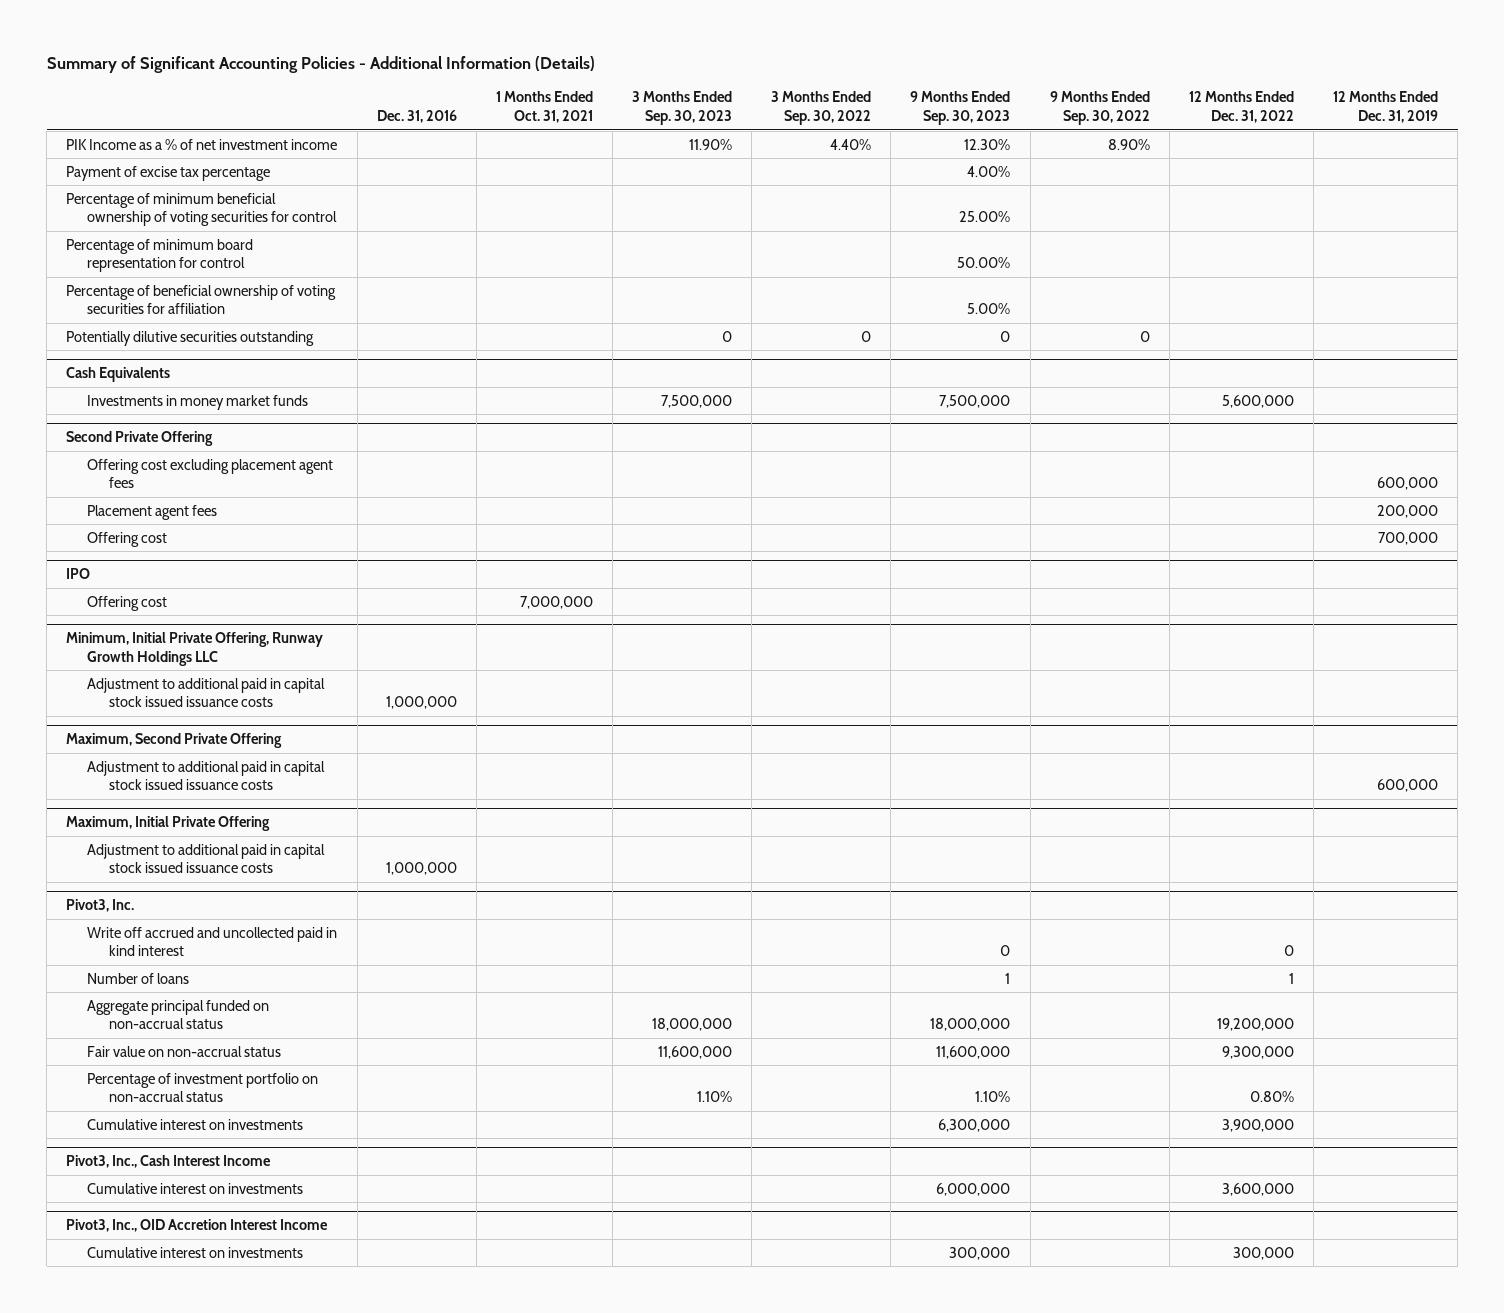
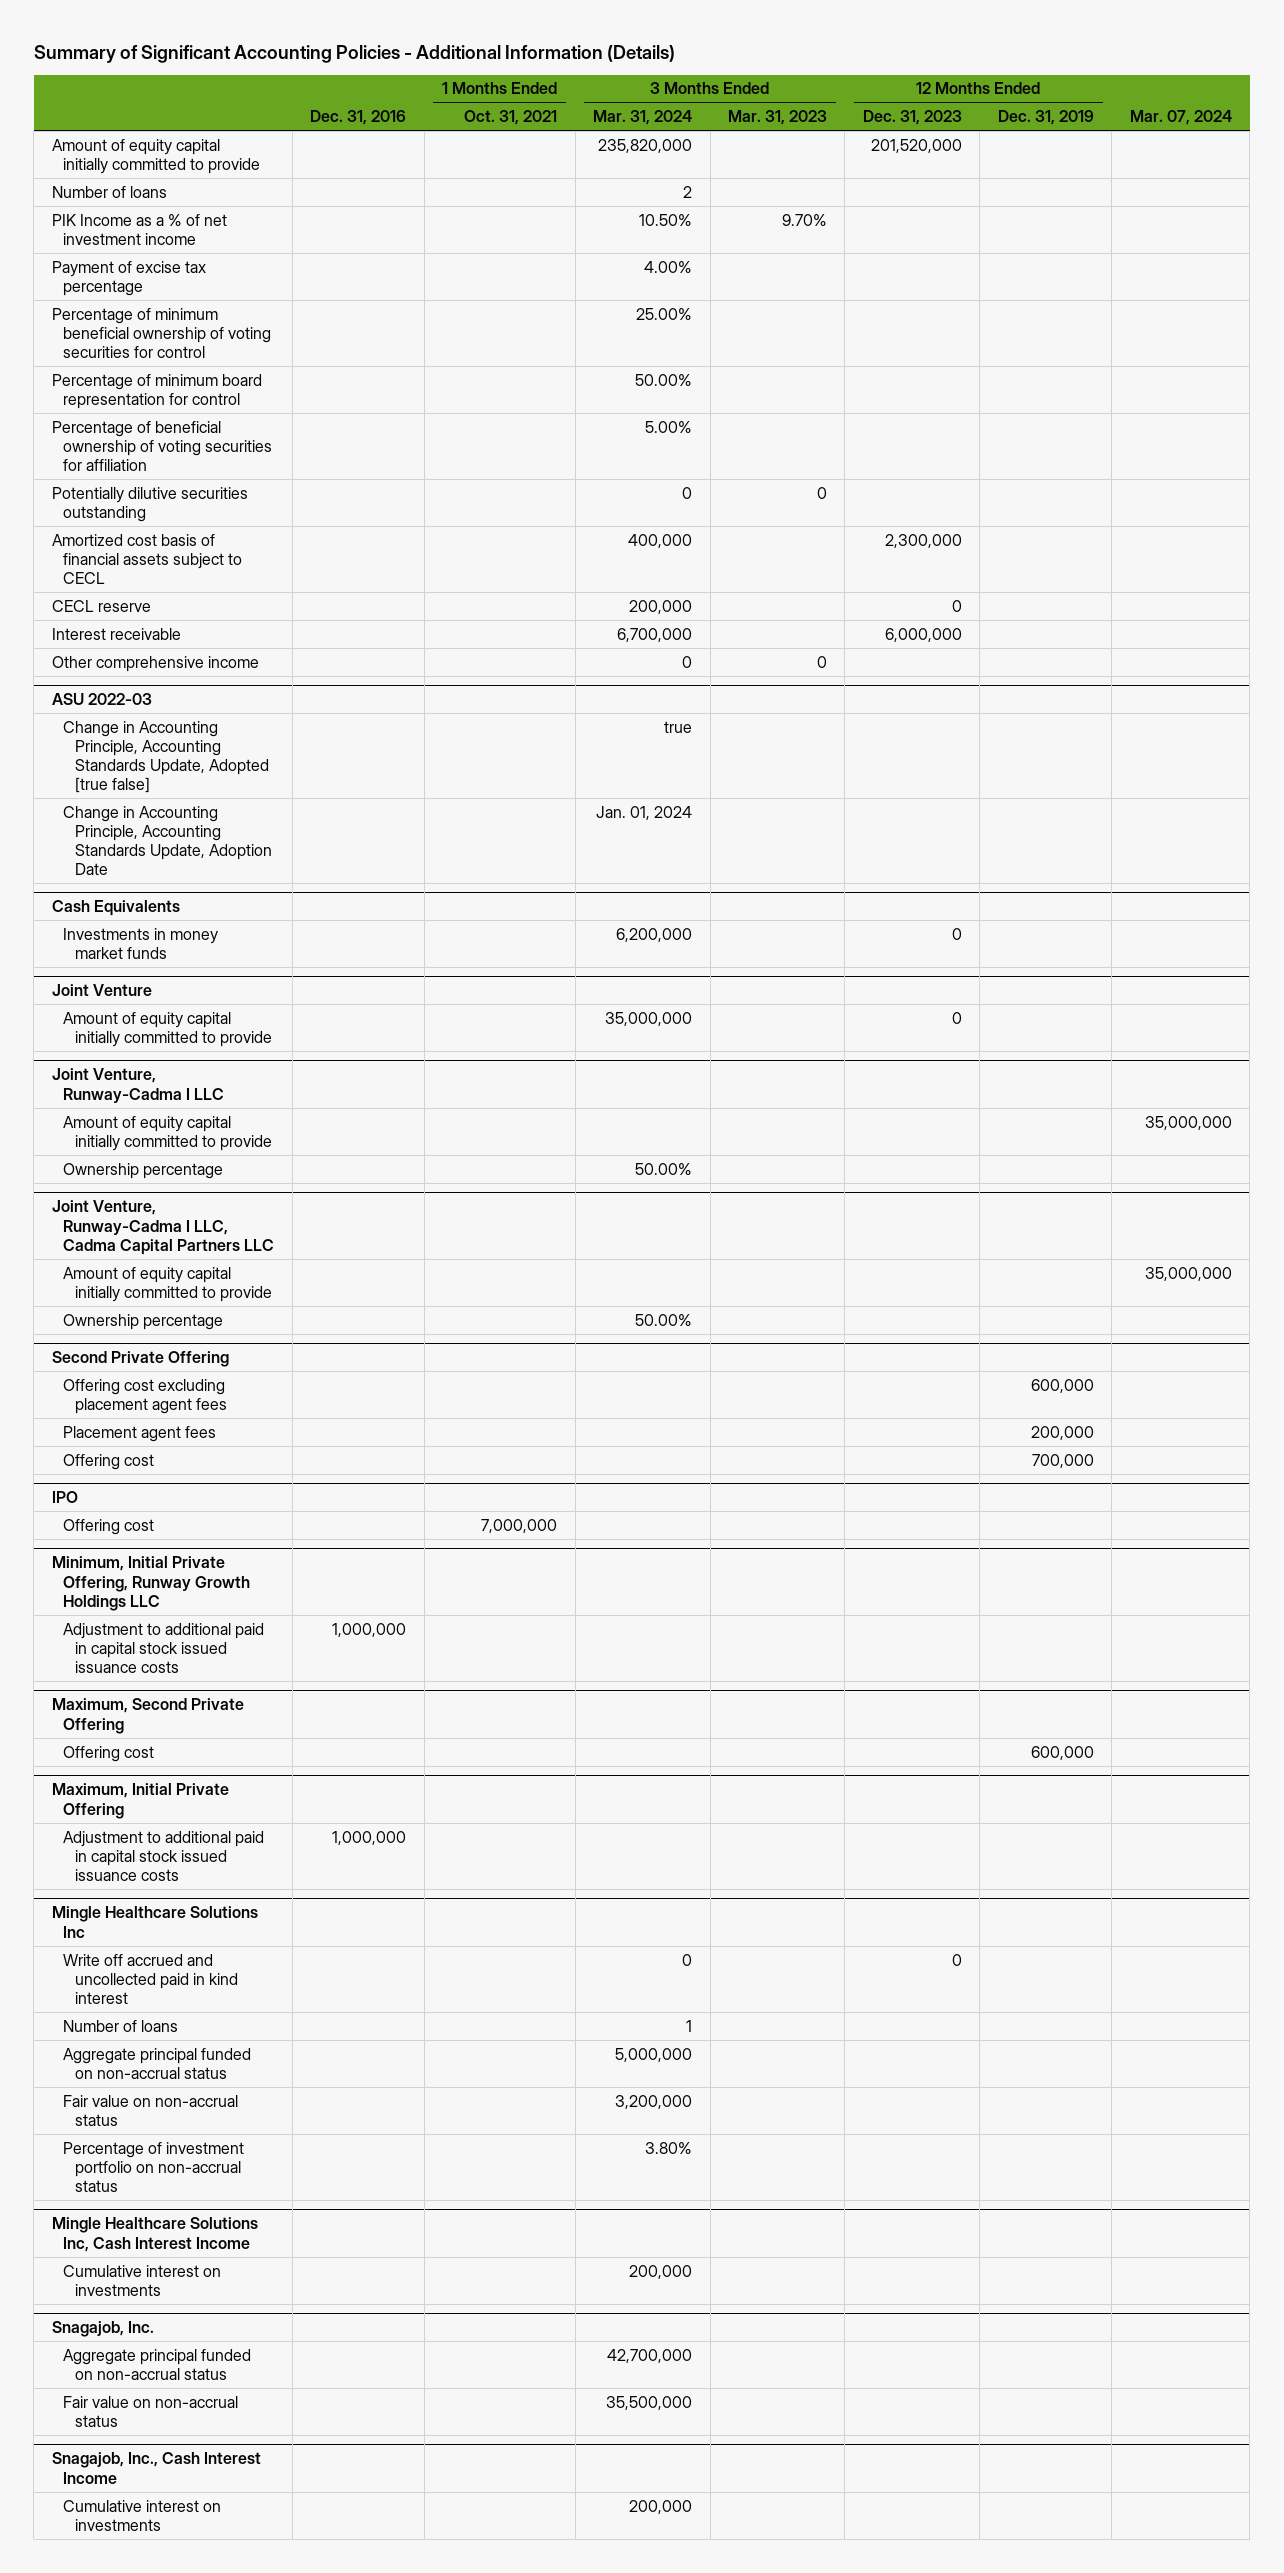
- | Dec. 31, 2016 | 1 Months Ended Oct. 31, 2021 | 3 Months Ended Sep. 30, 2023 | 3 Months Ended Sep. 30, 2022 | 9 Months Ended Sep. 30, 2023 | 9 Months Ended Sep. 30, 2022 | 12 Months Ended Dec. 31, 2022 | 12 Months Ended Dec. 31, 2019
+ | Dec. 31, 2016 | 1 Months Ended Oct. 31, 2021 | 3 Months Ended Mar. 31, 2024 | 3 Months Ended Mar. 31, 2023 | 12 Months Ended Dec. 31, 2023 | 12 Months Ended Dec. 31, 2019 | Mar. 07, 2024
+ Amount of equity capital initially committed to provide | | | 235,820,000 | | 201,520,000 | |
+ Number of loans | | | 2 | | | |
+ Amortized cost basis of financial assets subject to CECL | | | 400,000 | | 2,300,000 | |
+ CECL reserve | | | 200,000 | | 0 | |
+ Interest receivable | | | 6,700,000 | | 6,000,000 | |
+ Other comprehensive income | | | 0 | 0 | | |
+ ASU 2022-03
+ Change in Accounting Principle, Accounting Standards Update, Adopted [true false] | | | true | | | |
+ Change in Accounting Principle, Accounting Standards Update, Adoption Date | | | Jan. 01, 2024 | | | |
+ Joint Venture
+ Amount of equity capital initially committed to provide | | | 35,000,000 | | 0 | |
+ Joint Venture, Runway-Cadma I LLC
+ Amount of equity capital initially committed to provide | | | | | | | 35,000,000
+ Ownership percentage | | | 50.00% | | | |
+ Joint Venture, Runway-Cadma I LLC, Cadma Capital Partners LLC
+ Amount of equity capital initially committed to provide | | | | | | | 35,000,000
+ Ownership percentage | | | 50.00% | | | |
@ Maximum, Second Private Offering
- Adjustment to additional paid in capital stock issued issuance costs | | | | | | | | 600,000
+ Offering cost | | | | | | 600,000 |
- Pivot3, Inc.
- Write off accrued and uncollected paid in kind interest | | | | | 0 | | 0 |
- Number of loans | | | | | 1 | | 1 |
- Aggregate principal funded on non-accrual status | | | 18,000,000 | | 18,000,000 | | 19,200,000 |
- Fair value on non-accrual status | | | 11,600,000 | | 11,600,000 | | 9,300,000 |
- Percentage of investment portfolio on non-accrual status | | | 1.10% | | 1.10% | | 0.80% |
- Cumulative interest on investments | | | | | 6,300,000 | | 3,900,000 |
- Pivot3, Inc., Cash Interest Income
+ Mingle Healthcare Solutions Inc
+ Write off accrued and uncollected paid in kind interest | | | 0 | | 0 | |
+ Number of loans | | | 1 | | | |
+ Aggregate principal funded on non-accrual status | | | 5,000,000 | | | |
+ Fair value on non-accrual status | | | 3,200,000 | | | |
+ Percentage of investment portfolio on non-accrual status | | | 3.80% | | | |
+ Mingle Healthcare Solutions Inc, Cash Interest Income
+ Cumulative interest on investments | | | 200,000 | | | |
+ Snagajob, Inc.
+ Aggregate principal funded on non-accrual status | | | 42,700,000 | | | |
+ Fair value on non-accrual status | | | 35,500,000 | | | |
+ Snagajob, Inc., Cash Interest Income
- Pivot3, Inc., OID Accretion Interest Income
- Cumulative interest on investments | | | | | 300,000 | | 300,000 |

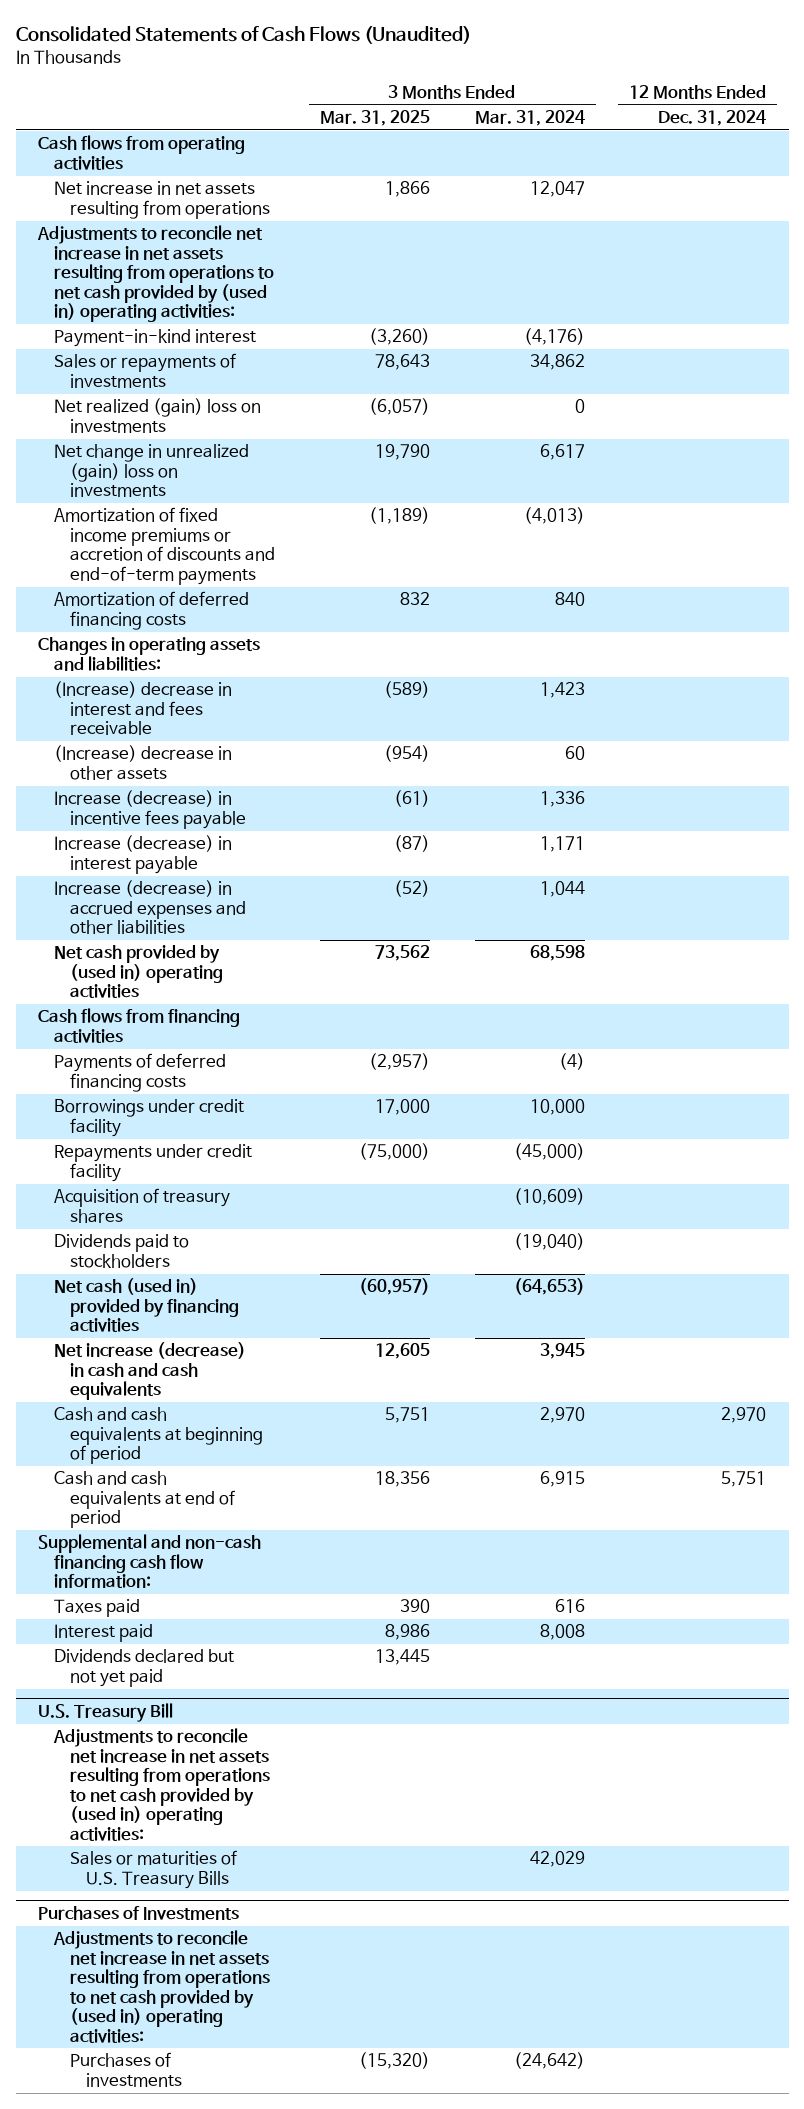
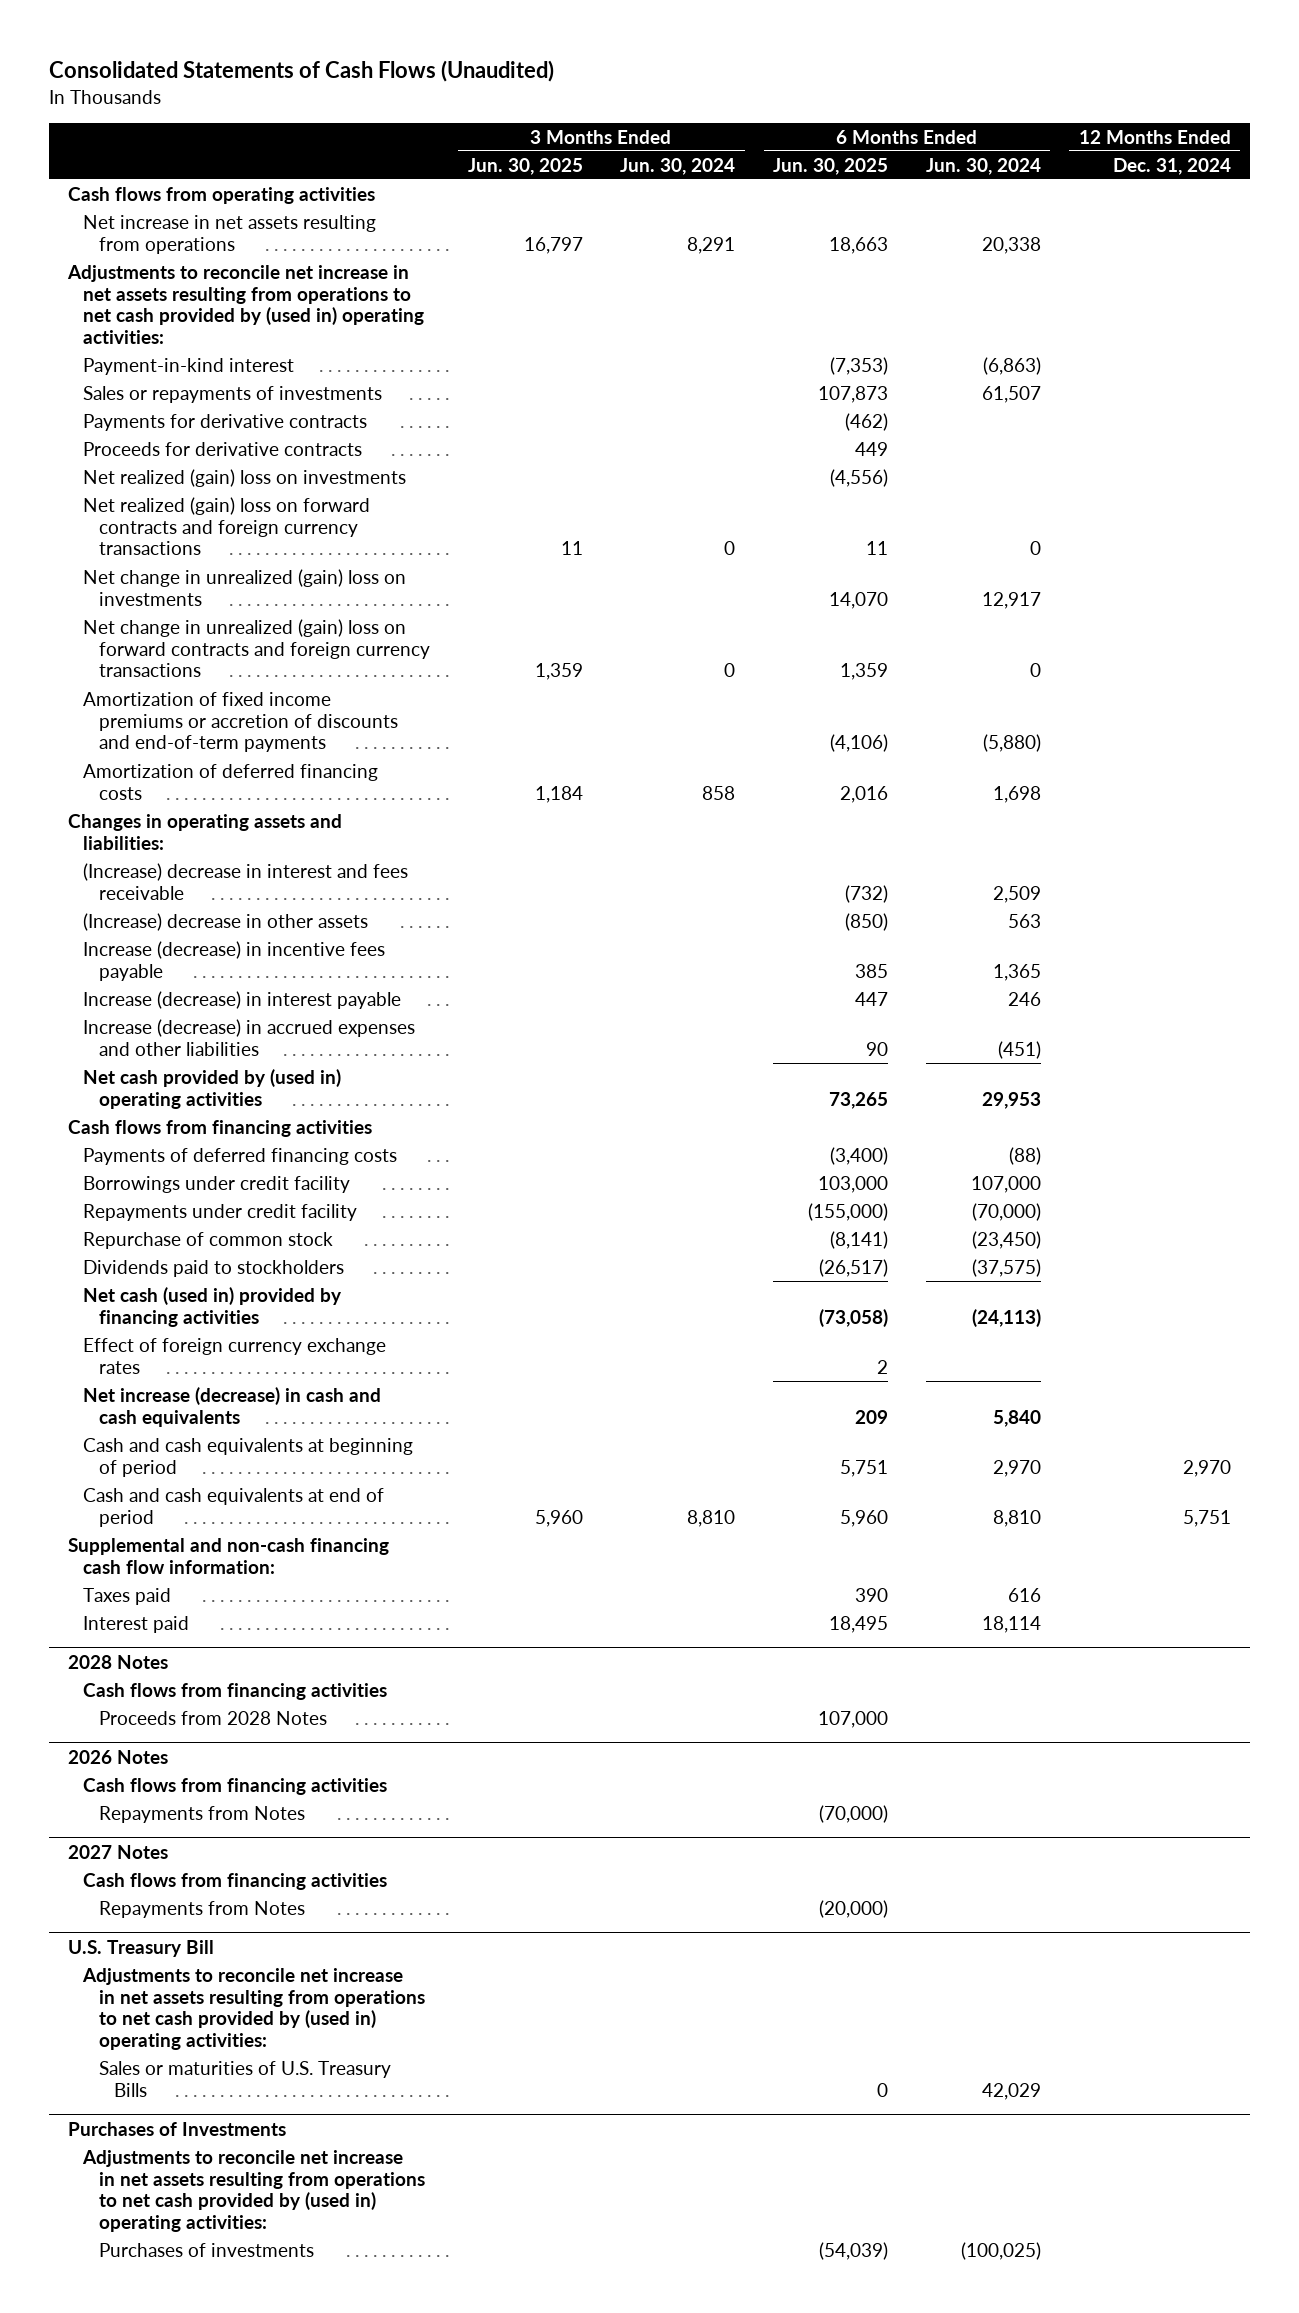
- | 3 Months Ended Mar. 31, 2025 | 3 Months Ended Mar. 31, 2024 | 12 Months Ended Dec. 31, 2024
+ | 3 Months Ended Jun. 30, 2025 | 3 Months Ended Jun. 30, 2024 | 6 Months Ended Jun. 30, 2025 | 6 Months Ended Jun. 30, 2024 | 12 Months Ended Dec. 31, 2024
+ Payments for derivative contracts | | | (462) | |
+ Proceeds for derivative contracts | | | 449 | |
+ Net realized (gain) loss on forward contracts and foreign currency transactions | 11 | 0 | 11 | 0 |
+ Net change in unrealized (gain) loss on forward contracts and foreign currency transactions | 1,359 | 0 | 1,359 | 0 |
- Acquisition of treasury shares | | (10,609) |
+ Repurchase of common stock | | | (8,141) | (23,450) |
+ Effect of foreign currency exchange rates | | | 2 | |
- Dividends declared but not yet paid | 13,445 | |
+ 2028 Notes
+ Cash flows from financing activities
+ Proceeds from 2028 Notes | | | 107,000 | |
+ 2026 Notes
+ Cash flows from financing activities
+ Repayments from Notes | | | (70,000) | |
+ 2027 Notes
+ Cash flows from financing activities
+ Repayments from Notes | | | (20,000) | |

